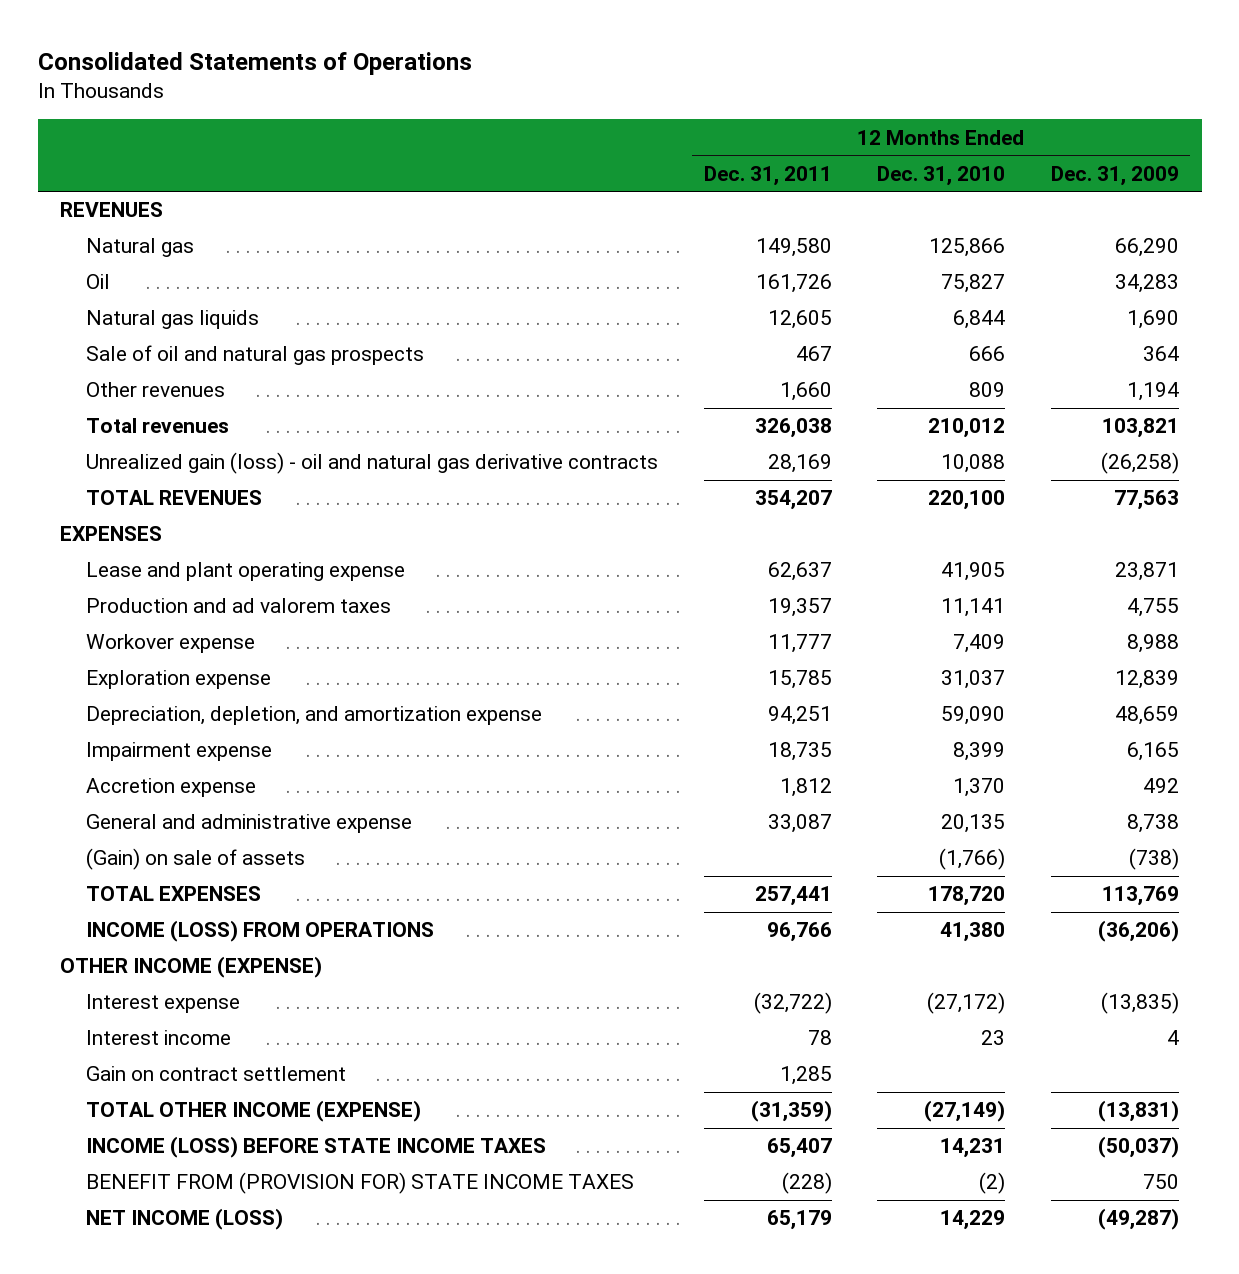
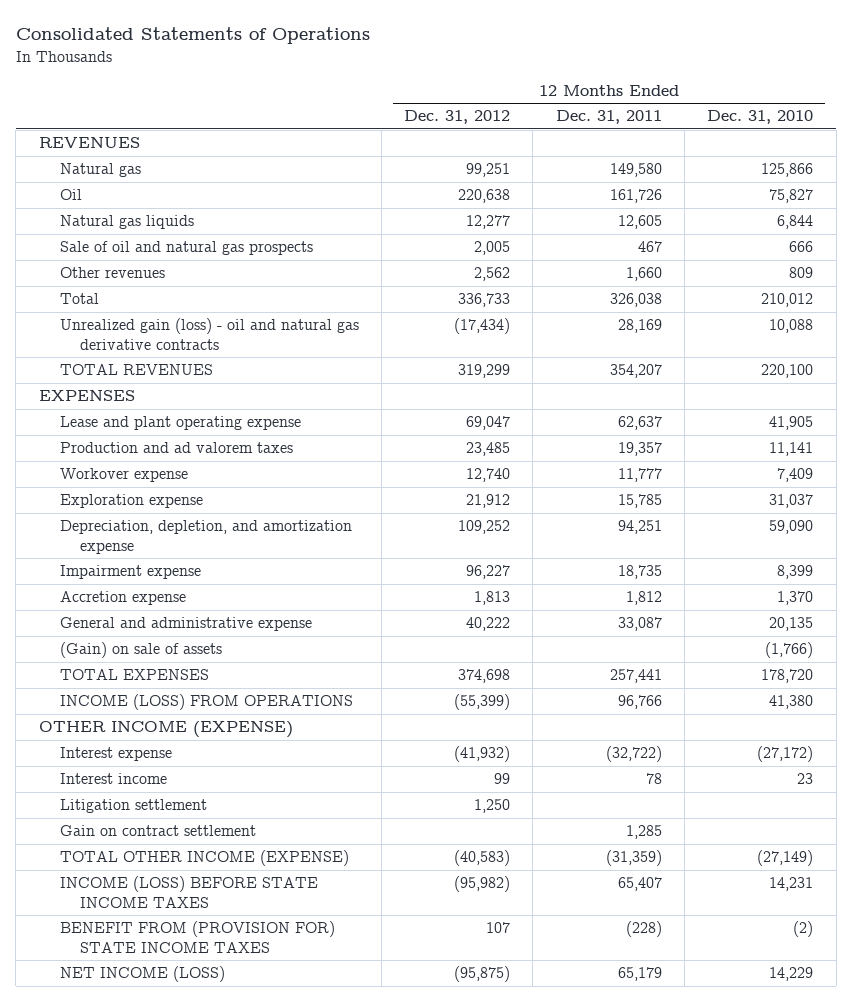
- | 12 Months Ended Dec. 31, 2011 | 12 Months Ended Dec. 31, 2010 | 12 Months Ended Dec. 31, 2009
+ | 12 Months Ended Dec. 31, 2012 | 12 Months Ended Dec. 31, 2011 | 12 Months Ended Dec. 31, 2010
- Total revenues | 326,038 | 210,012 | 103,821
+ Total | 336,733 | 326,038 | 210,012
+ Litigation settlement | 1,250 | |

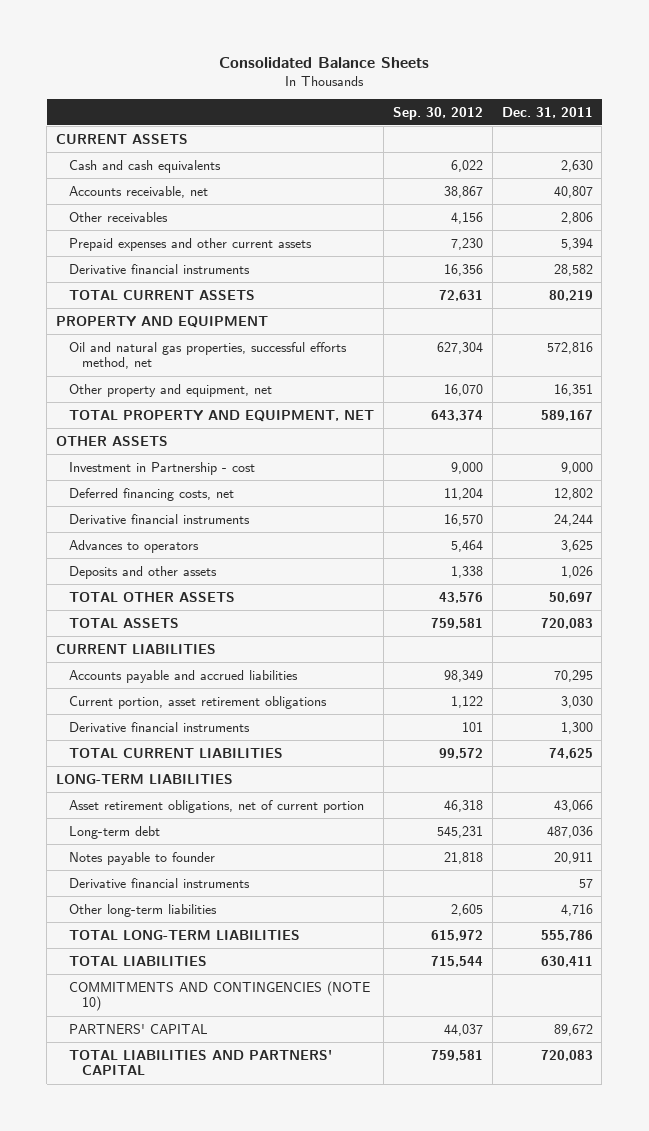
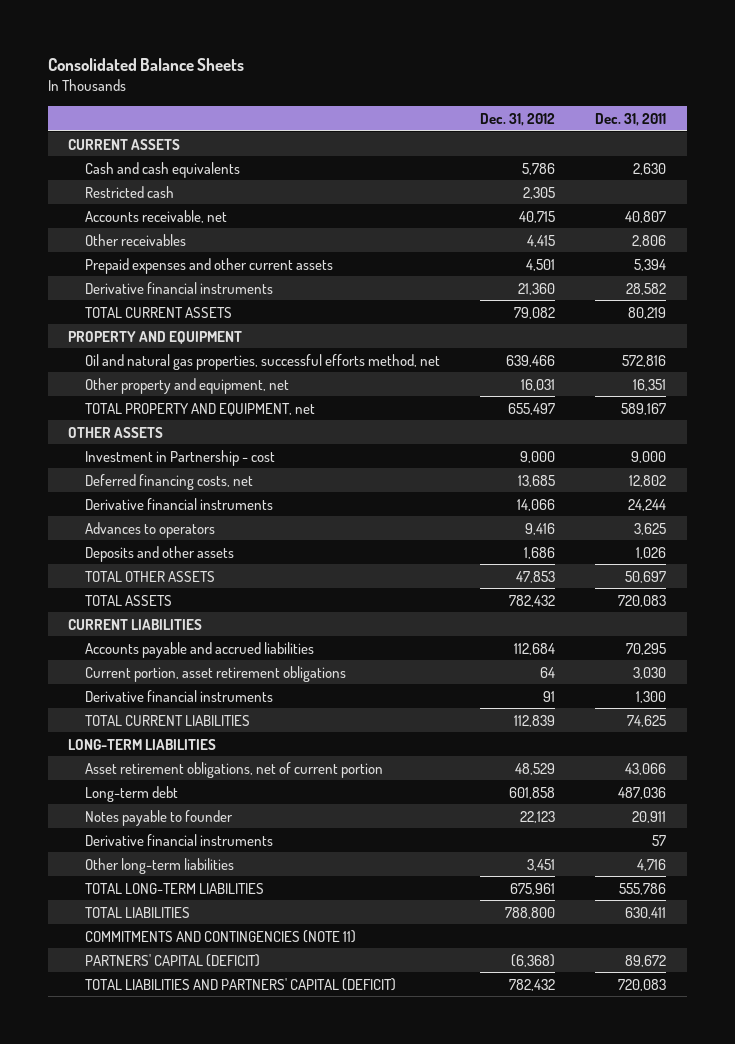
- | Sep. 30, 2012 | Dec. 31, 2011
+ | Dec. 31, 2012 | Dec. 31, 2011
+ Restricted cash | 2,305 |
- TOTAL PROPERTY AND EQUIPMENT, NET | 643,374 | 589,167
+ TOTAL PROPERTY AND EQUIPMENT, net | 655,497 | 589,167
- COMMITMENTS AND CONTINGENCIES (NOTE 10)
- PARTNERS' CAPITAL | 44,037 | 89,672
- TOTAL LIABILITIES AND PARTNERS' CAPITAL | 759,581 | 720,083
+ COMMITMENTS AND CONTINGENCIES (NOTE 11)
+ PARTNERS' CAPITAL (DEFICIT) | (6,368) | 89,672
+ TOTAL LIABILITIES AND PARTNERS' CAPITAL (DEFICIT) | 782,432 | 720,083

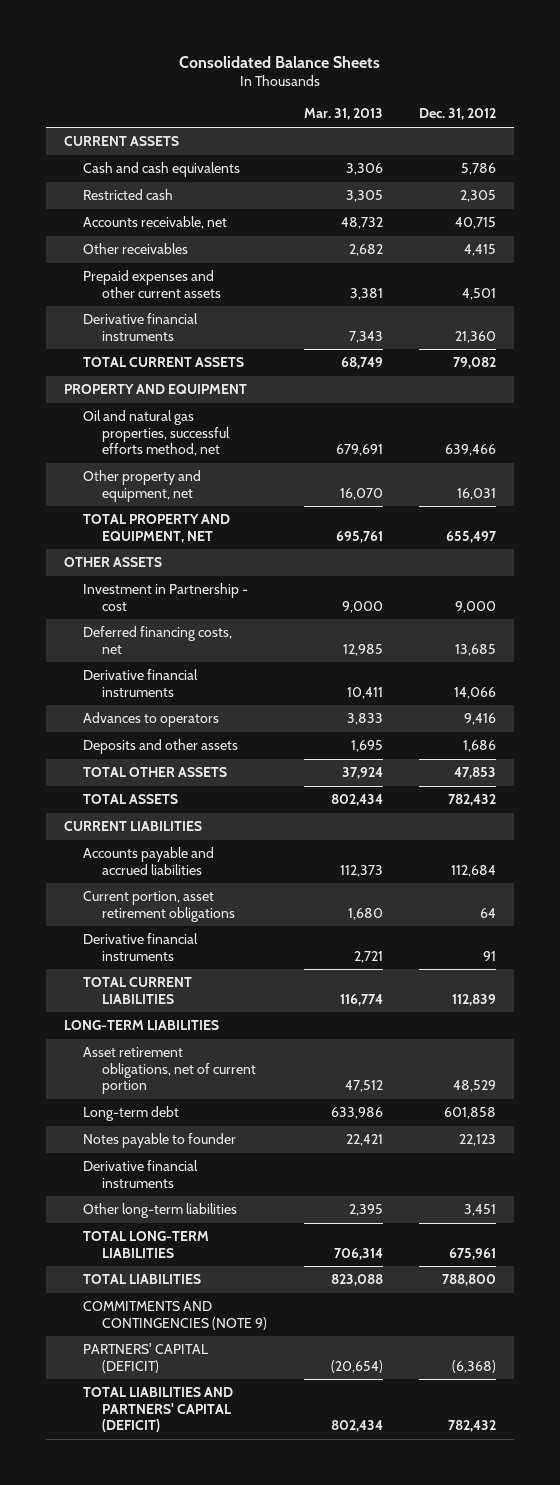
- | Dec. 31, 2012 | Dec. 31, 2011
+ | Mar. 31, 2013 | Dec. 31, 2012
- TOTAL PROPERTY AND EQUIPMENT, net | 655,497 | 589,167
+ TOTAL PROPERTY AND EQUIPMENT, NET | 695,761 | 655,497
- COMMITMENTS AND CONTINGENCIES (NOTE 11)
+ COMMITMENTS AND CONTINGENCIES (NOTE 9)

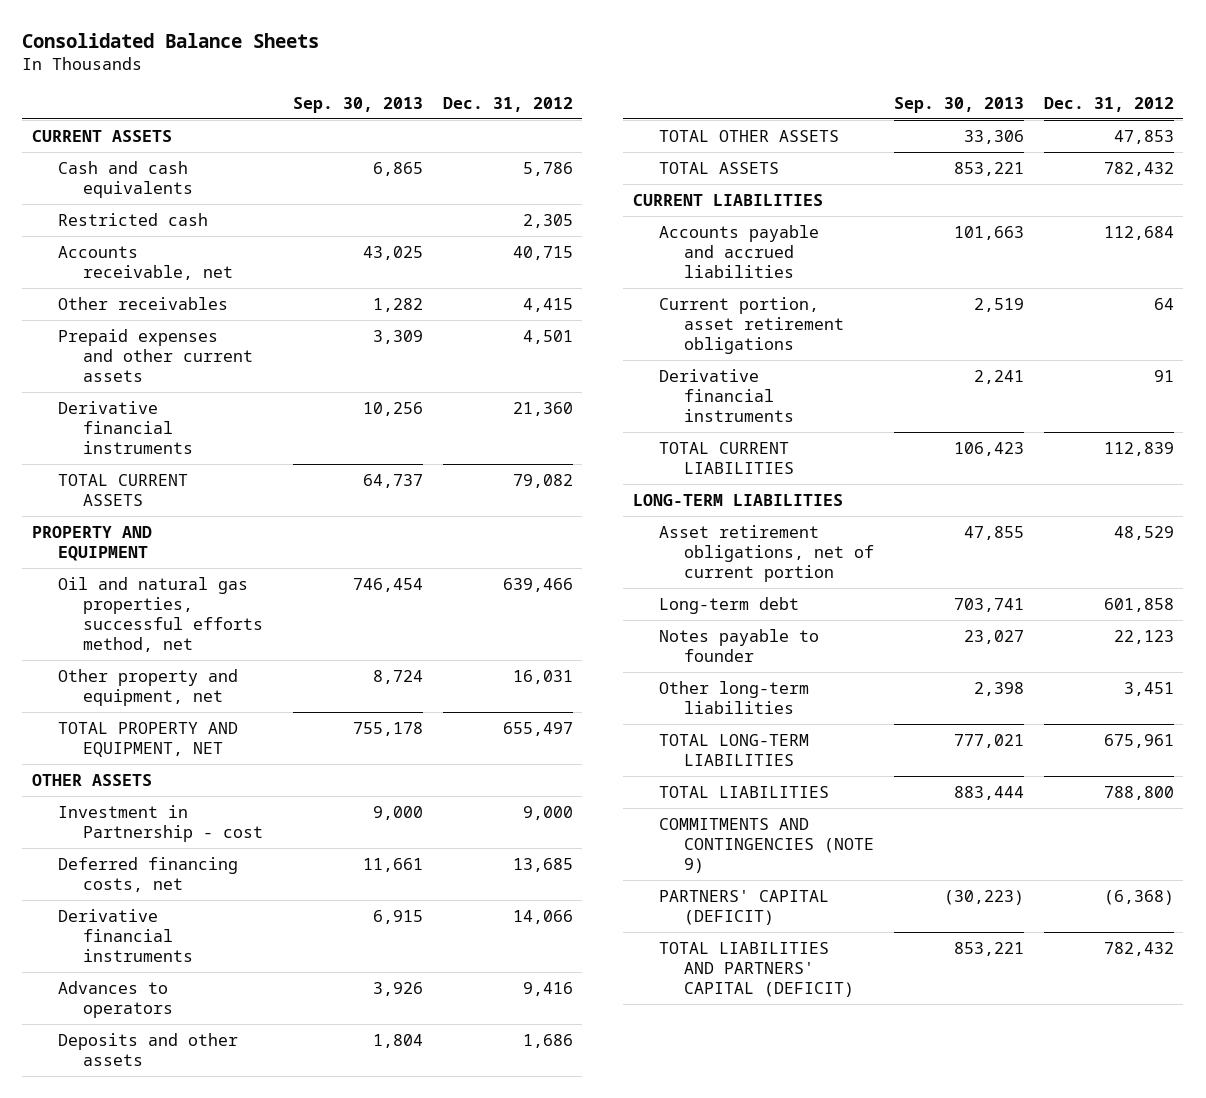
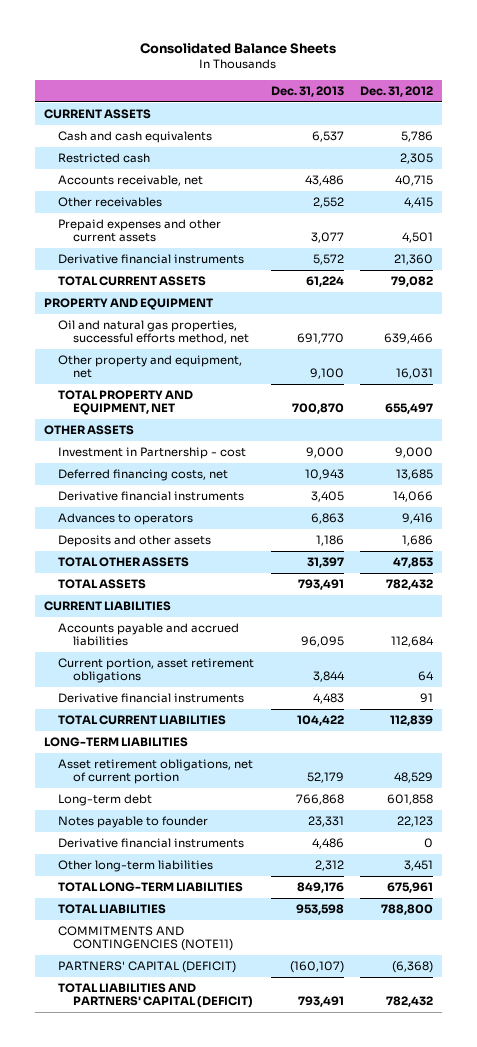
- | Sep. 30, 2013 | Dec. 31, 2012
+ | Dec. 31, 2013 | Dec. 31, 2012
+ Derivative financial instruments | 4,486 | 0
- COMMITMENTS AND CONTINGENCIES (NOTE 9)
+ COMMITMENTS AND CONTINGENCIES (NOTE11)

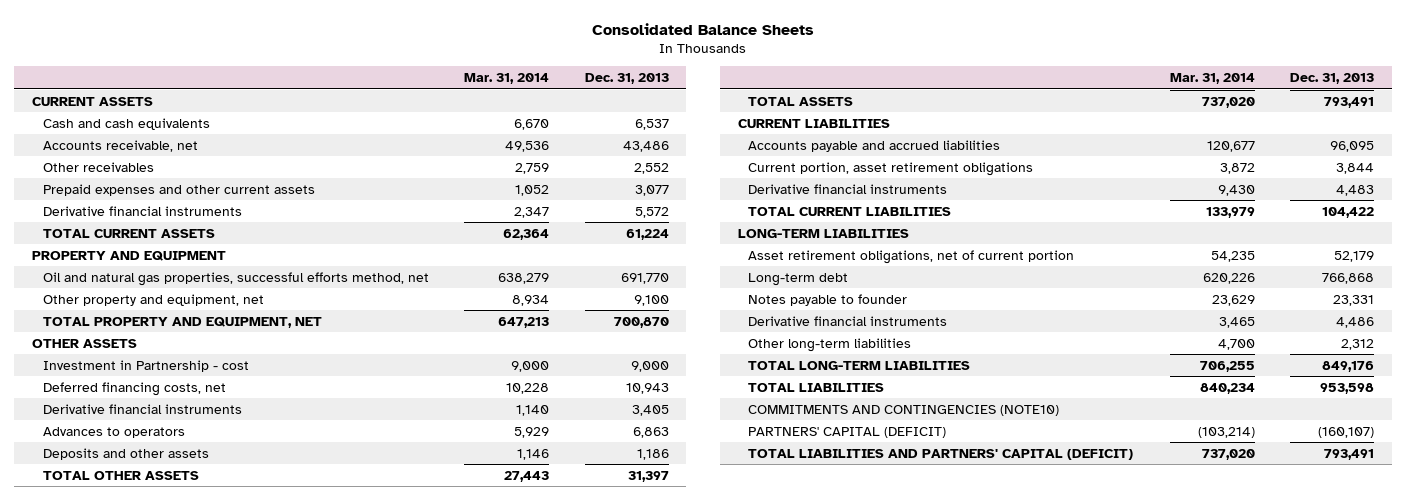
- | Dec. 31, 2013 | Dec. 31, 2012
+ | Mar. 31, 2014 | Dec. 31, 2013
- Restricted cash | | 2,305
- COMMITMENTS AND CONTINGENCIES (NOTE11)
+ COMMITMENTS AND CONTINGENCIES (NOTE10)

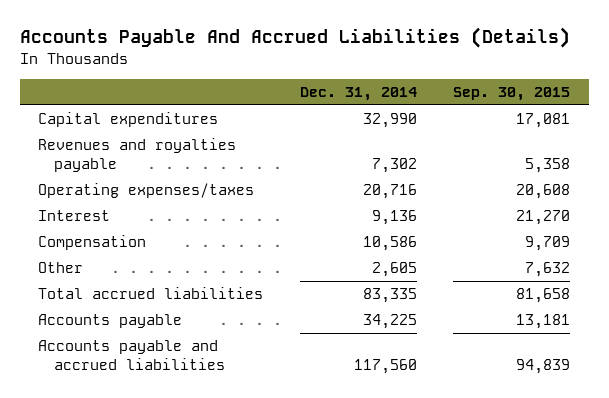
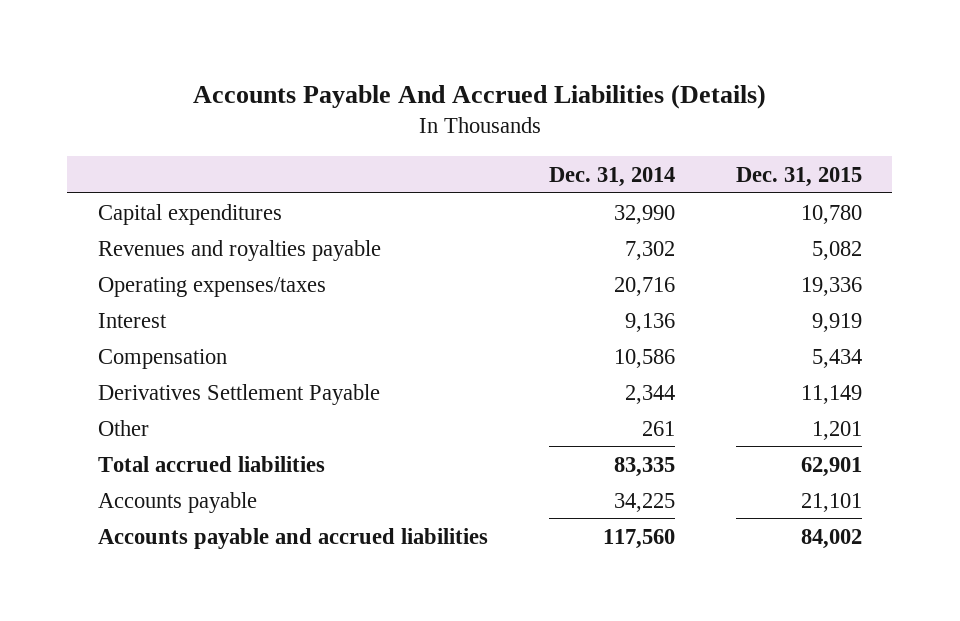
- | Dec. 31, 2014 | Sep. 30, 2015
+ | Dec. 31, 2014 | Dec. 31, 2015
- Other | 2,605 | 7,632
+ Derivatives Settlement Payable | 2,344 | 11,149
+ Other | 261 | 1,201

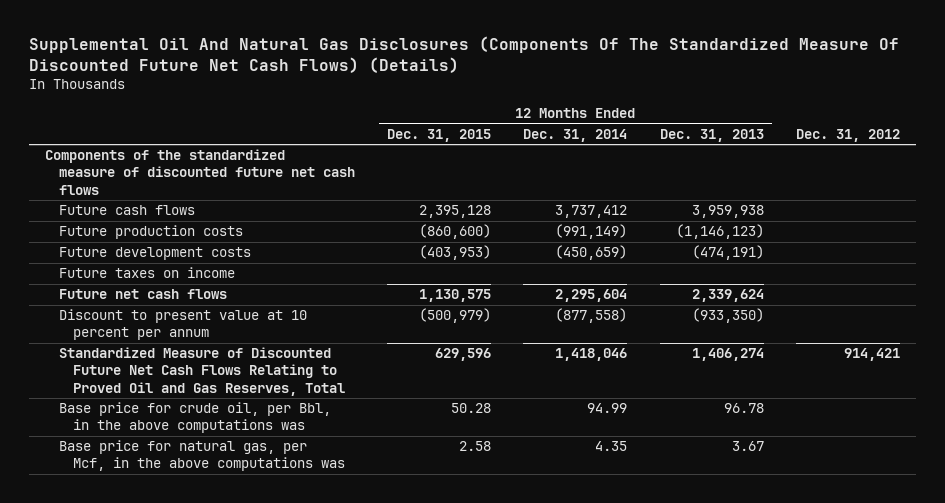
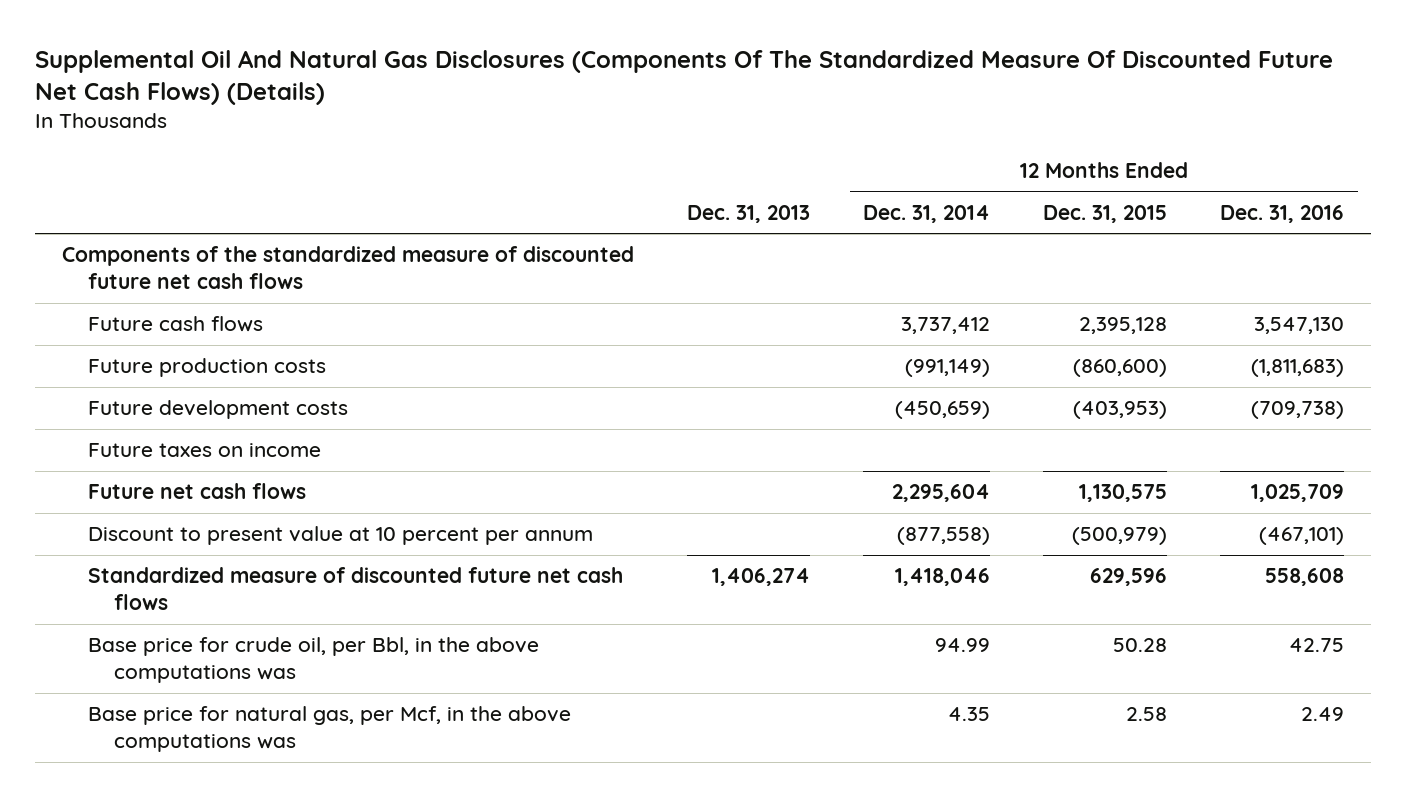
- | 12 Months Ended Dec. 31, 2015 | 12 Months Ended Dec. 31, 2014 | 12 Months Ended Dec. 31, 2013 | Dec. 31, 2012
+ | Dec. 31, 2013 | 12 Months Ended Dec. 31, 2014 | 12 Months Ended Dec. 31, 2015 | 12 Months Ended Dec. 31, 2016
- Standardized Measure of Discounted Future Net Cash Flows Relating to Proved Oil and Gas Reserves, Total | 629,596 | 1,418,046 | 1,406,274 | 914,421
+ Standardized measure of discounted future net cash flows | 1,406,274 | 1,418,046 | 629,596 | 558,608

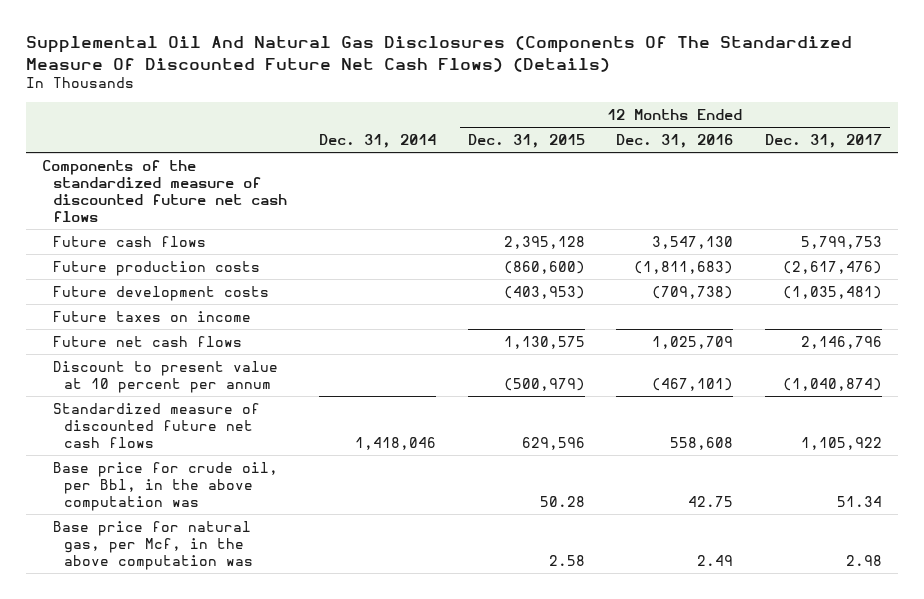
- | Dec. 31, 2013 | 12 Months Ended Dec. 31, 2014 | 12 Months Ended Dec. 31, 2015 | 12 Months Ended Dec. 31, 2016
+ | Dec. 31, 2014 | 12 Months Ended Dec. 31, 2015 | 12 Months Ended Dec. 31, 2016 | 12 Months Ended Dec. 31, 2017
- Base price for crude oil, per Bbl, in the above computations was | | 94.99 | 50.28 | 42.75
- Base price for natural gas, per Mcf, in the above computations was | | 4.35 | 2.58 | 2.49
+ Base price for crude oil, per Bbl, in the above computation was | | 50.28 | 42.75 | 51.34
+ Base price for natural gas, per Mcf, in the above computation was | | 2.58 | 2.49 | 2.98

